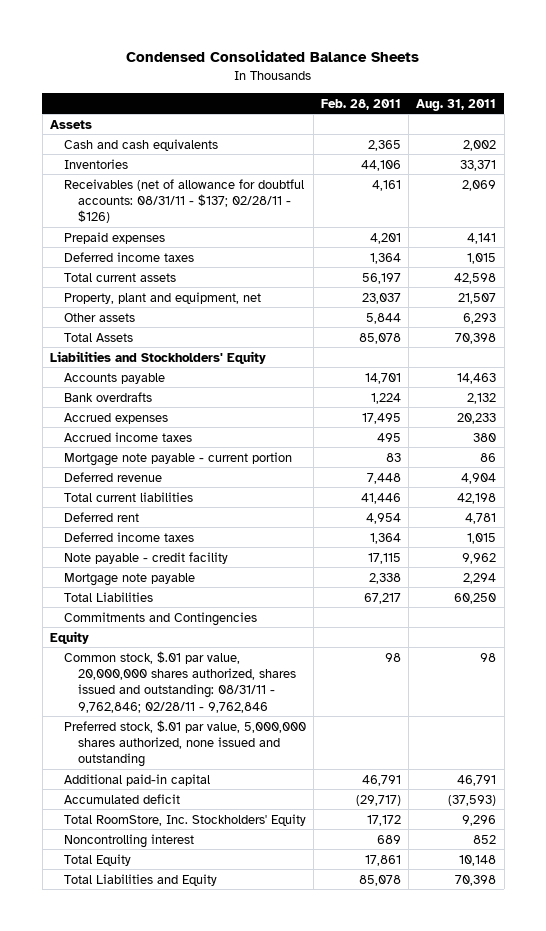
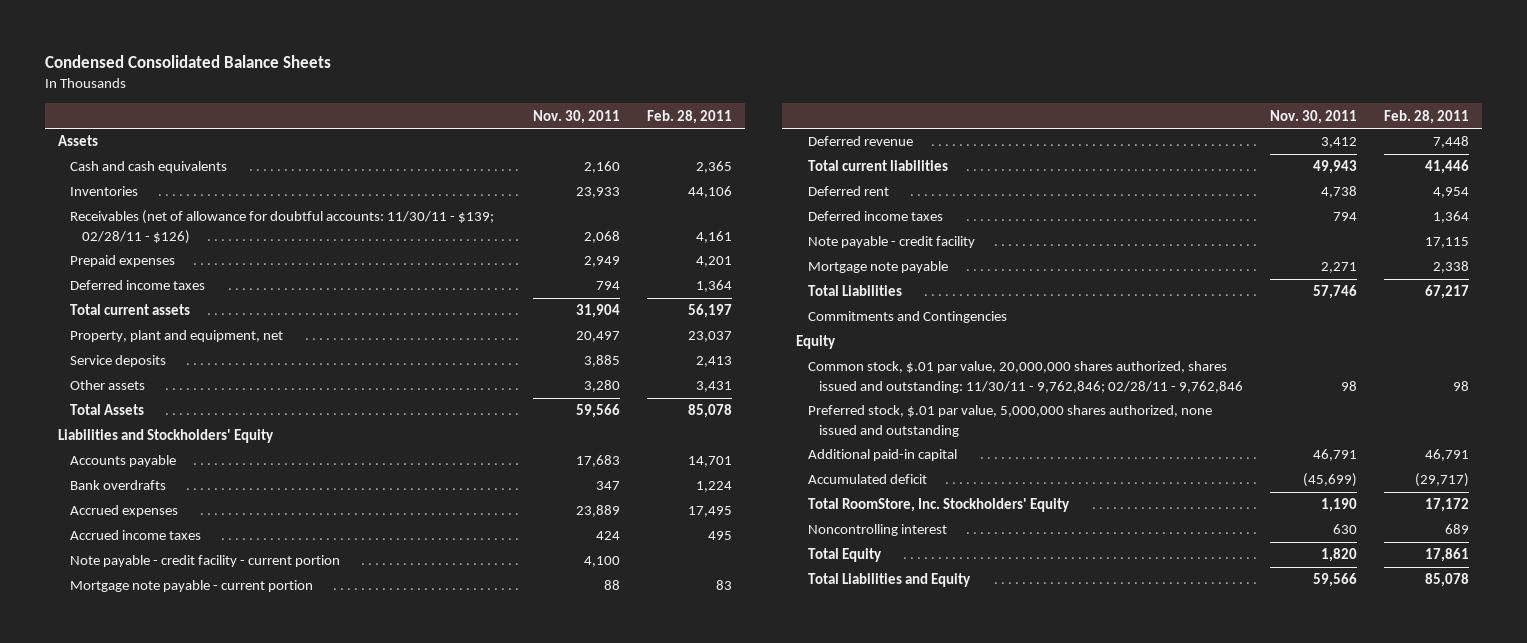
- | Feb. 28, 2011 | Aug. 31, 2011
+ | Nov. 30, 2011 | Feb. 28, 2011
- Receivables (net of allowance for doubtful accounts: 08/31/11 - $137; 02/28/11 - $126) | 4,161 | 2,069
+ Receivables (net of allowance for doubtful accounts: 11/30/11 - $139; 02/28/11 - $126) | 2,068 | 4,161
- Other assets | 5,844 | 6,293
+ Service deposits | 3,885 | 2,413
+ Other assets | 3,280 | 3,431
+ Note payable - credit facility - current portion | 4,100 |
- Common stock, $.01 par value, 20,000,000 shares authorized, shares issued and outstanding: 08/31/11 - 9,762,846; 02/28/11 - 9,762,846 | 98 | 98
+ Common stock, $.01 par value, 20,000,000 shares authorized, shares issued and outstanding: 11/30/11 - 9,762,846; 02/28/11 - 9,762,846 | 98 | 98

